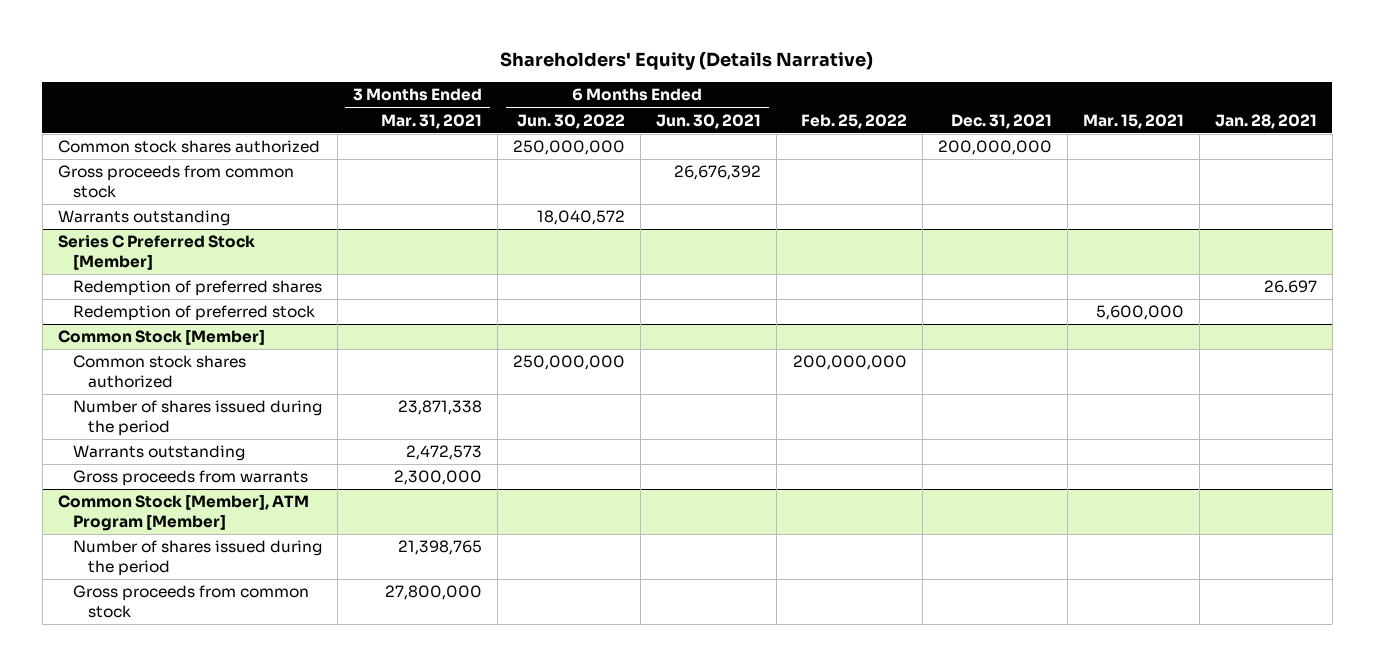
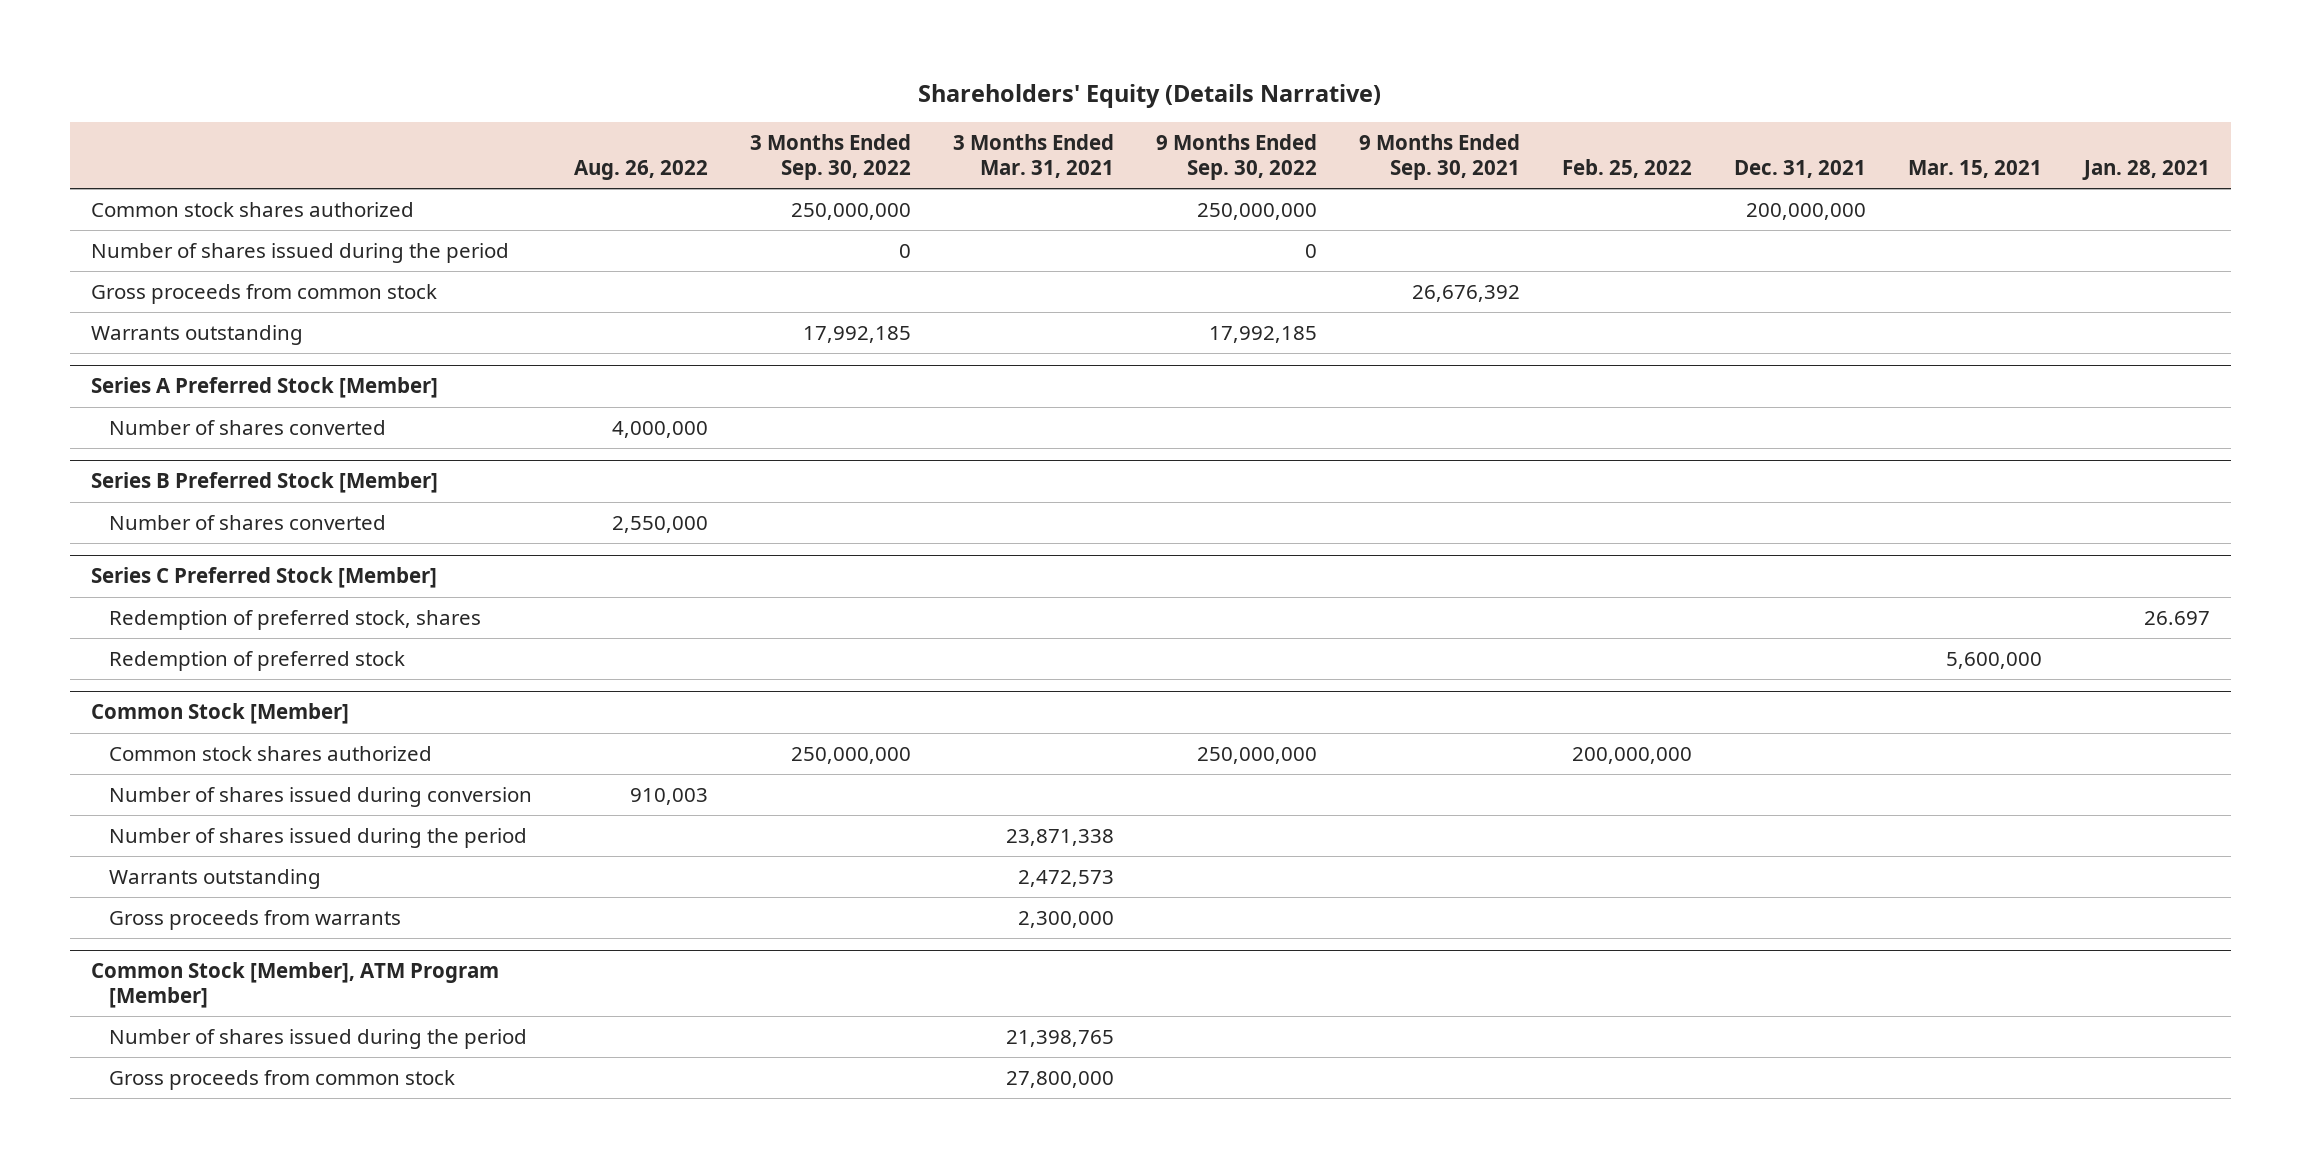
- | 3 Months Ended Mar. 31, 2021 | 6 Months Ended Jun. 30, 2022 | 6 Months Ended Jun. 30, 2021 | Feb. 25, 2022 | Dec. 31, 2021 | Mar. 15, 2021 | Jan. 28, 2021
+ | Aug. 26, 2022 | 3 Months Ended Sep. 30, 2022 | 3 Months Ended Mar. 31, 2021 | 9 Months Ended Sep. 30, 2022 | 9 Months Ended Sep. 30, 2021 | Feb. 25, 2022 | Dec. 31, 2021 | Mar. 15, 2021 | Jan. 28, 2021
+ Number of shares issued during the period | | 0 | | 0 | | | | |
+ Series A Preferred Stock [Member]
+ Number of shares converted | 4,000,000 | | | | | | | |
+ Series B Preferred Stock [Member]
+ Number of shares converted | 2,550,000 | | | | | | | |
@ Series C Preferred Stock [Member]
- Redemption of preferred shares | | | | | | | 26.697
+ Redemption of preferred stock, shares | | | | | | | | | 26.697
@ Common Stock [Member]
+ Number of shares issued during conversion | 910,003 | | | | | | | |

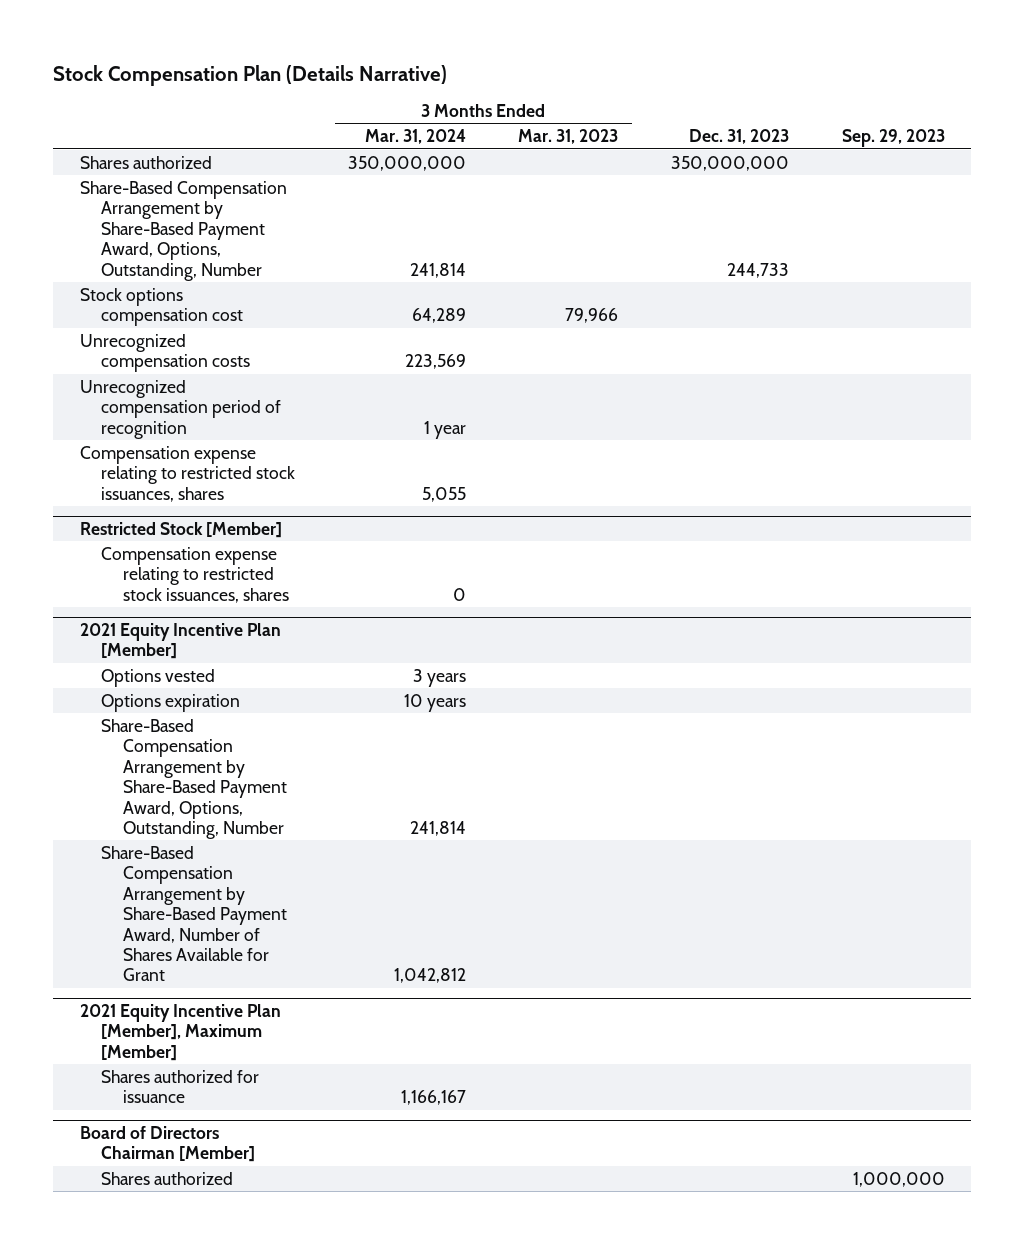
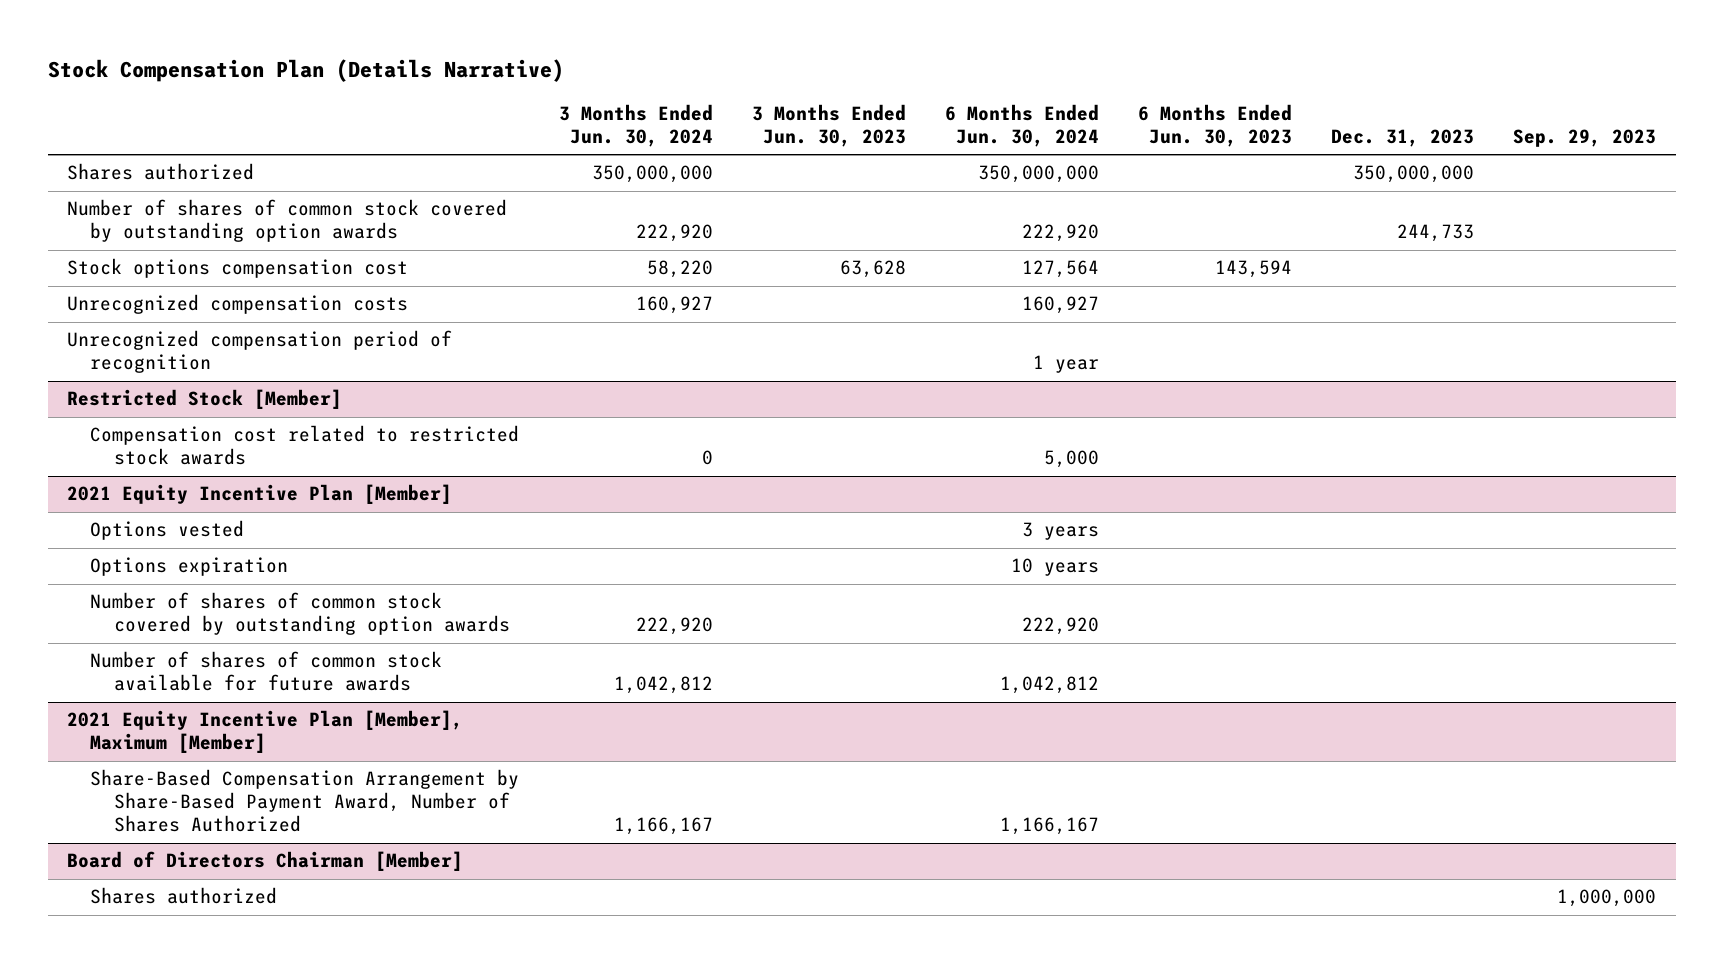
- | 3 Months Ended Mar. 31, 2024 | 3 Months Ended Mar. 31, 2023 | Dec. 31, 2023 | Sep. 29, 2023
+ | 3 Months Ended Jun. 30, 2024 | 3 Months Ended Jun. 30, 2023 | 6 Months Ended Jun. 30, 2024 | 6 Months Ended Jun. 30, 2023 | Dec. 31, 2023 | Sep. 29, 2023
- Share-Based Compensation Arrangement by Share-Based Payment Award, Options, Outstanding, Number | 241,814 | | 244,733 |
+ Number of shares of common stock covered by outstanding option awards | 222,920 | | 222,920 | | 244,733 |
- Compensation expense relating to restricted stock issuances, shares | 5,055 | | |
@ Restricted Stock [Member]
- Compensation expense relating to restricted stock issuances, shares | 0 | | |
+ Compensation cost related to restricted stock awards | 0 | | 5,000 | | |
@ 2021 Equity Incentive Plan [Member]
- Share-Based Compensation Arrangement by Share-Based Payment Award, Options, Outstanding, Number | 241,814 | | |
- Share-Based Compensation Arrangement by Share-Based Payment Award, Number of Shares Available for Grant | 1,042,812 | | |
+ Number of shares of common stock covered by outstanding option awards | 222,920 | | 222,920 | | |
+ Number of shares of common stock available for future awards | 1,042,812 | | 1,042,812 | | |
@ 2021 Equity Incentive Plan [Member], Maximum [Member]
- Shares authorized for issuance | 1,166,167 | | |
+ Share-Based Compensation Arrangement by Share-Based Payment Award, Number of Shares Authorized | 1,166,167 | | 1,166,167 | | |

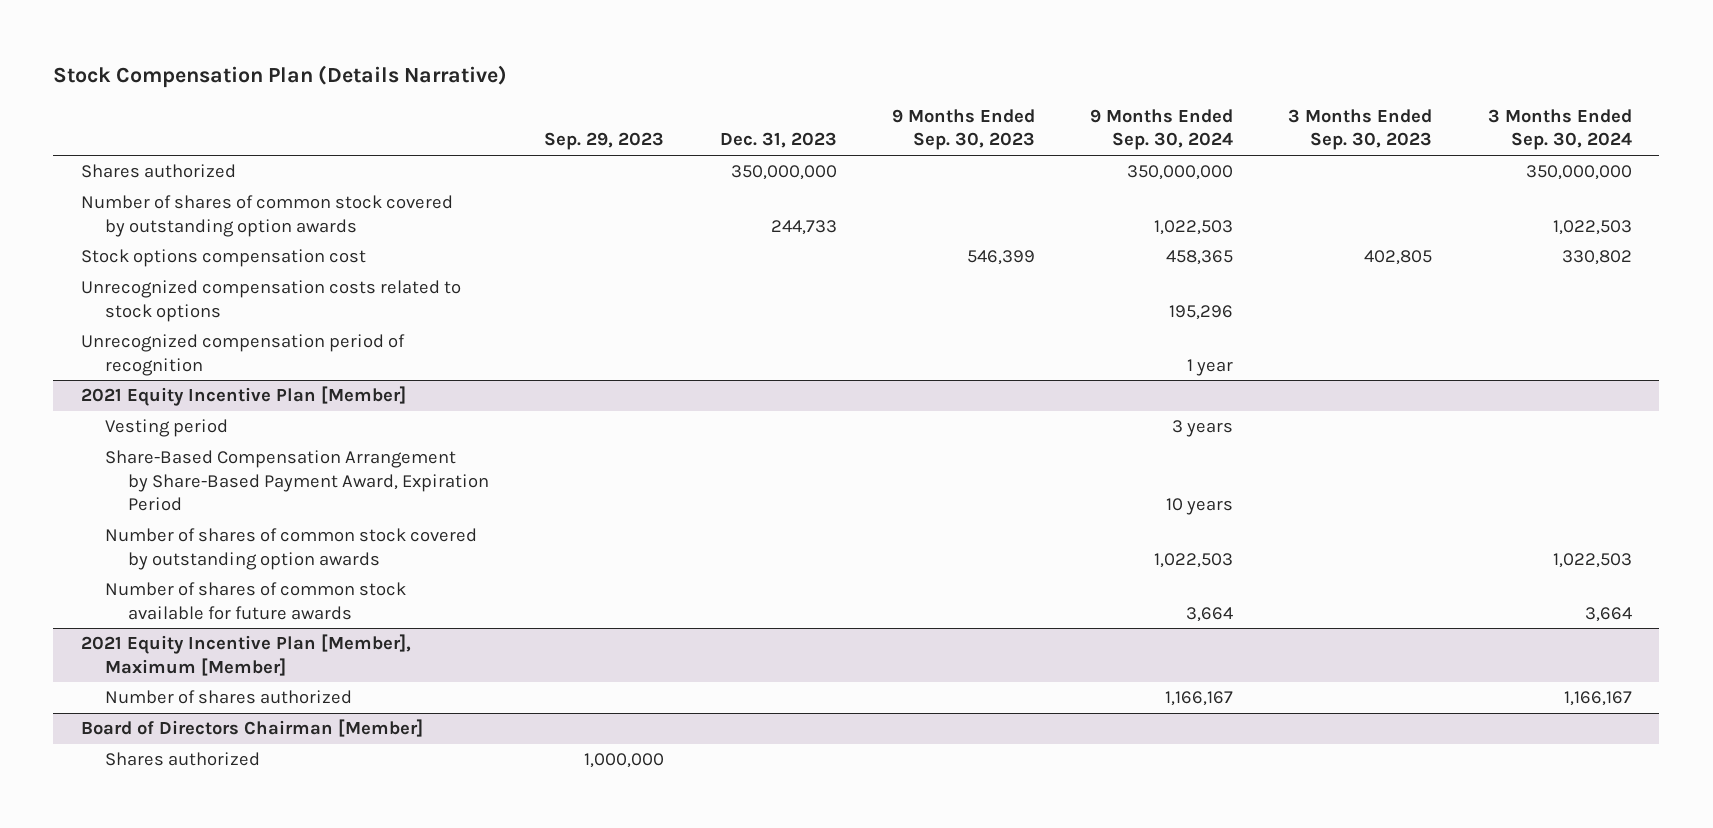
- | 3 Months Ended Jun. 30, 2024 | 3 Months Ended Jun. 30, 2023 | 6 Months Ended Jun. 30, 2024 | 6 Months Ended Jun. 30, 2023 | Dec. 31, 2023 | Sep. 29, 2023
+ | Sep. 29, 2023 | Dec. 31, 2023 | 9 Months Ended Sep. 30, 2023 | 9 Months Ended Sep. 30, 2024 | 3 Months Ended Sep. 30, 2023 | 3 Months Ended Sep. 30, 2024
- Unrecognized compensation costs | 160,927 | | 160,927 | | |
+ Unrecognized compensation costs related to stock options | | | | 195,296 | |
- Restricted Stock [Member]
- Compensation cost related to restricted stock awards | 0 | | 5,000 | | |
@ 2021 Equity Incentive Plan [Member]
- Options vested | | | 3 years | | |
- Options expiration | | | 10 years | | |
+ Vesting period | | | | 3 years | |
+ Share-Based Compensation Arrangement by Share-Based Payment Award, Expiration Period | | | | 10 years | |
@ 2021 Equity Incentive Plan [Member], Maximum [Member]
- Share-Based Compensation Arrangement by Share-Based Payment Award, Number of Shares Authorized | 1,166,167 | | 1,166,167 | | |
+ Number of shares authorized | | | | 1,166,167 | | 1,166,167

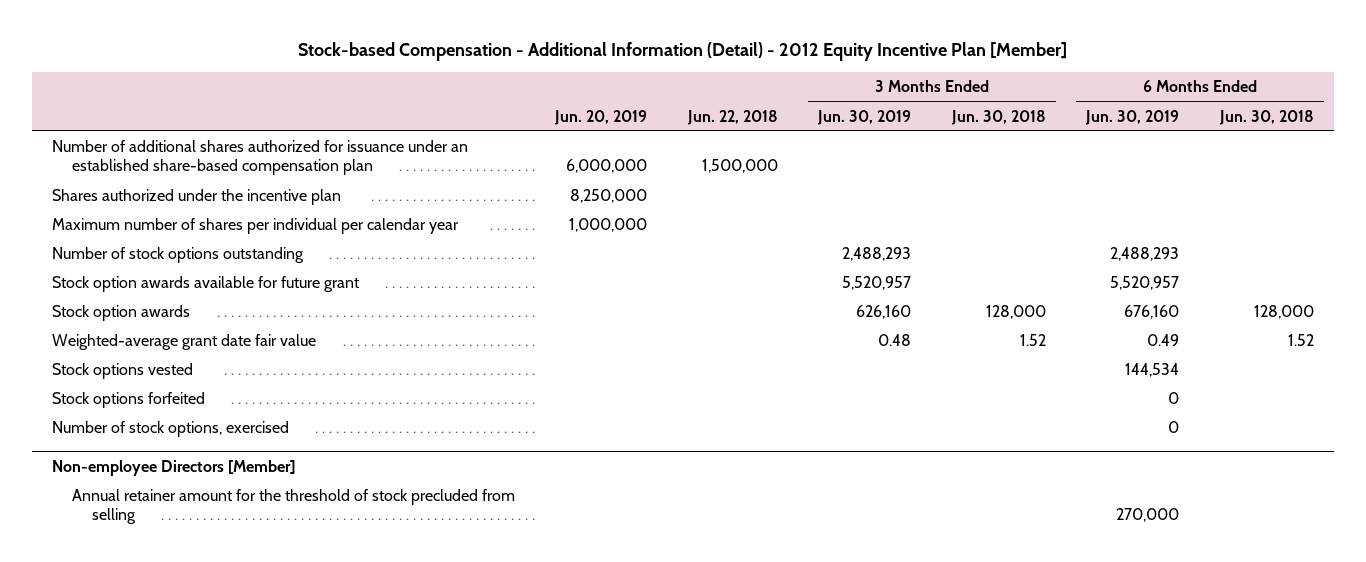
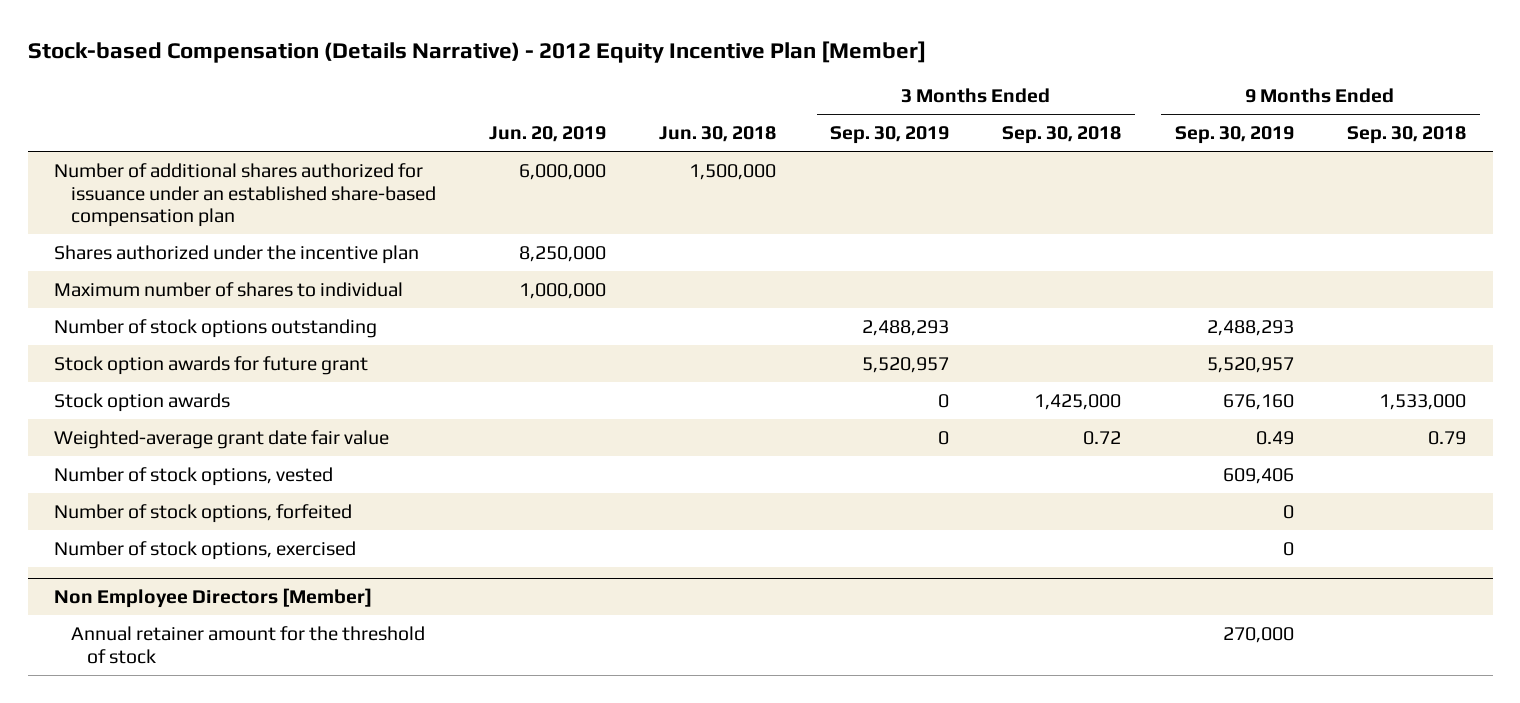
- Stock-based Compensation - Additional Information (Detail) - 2012 Equity Incentive Plan [Member]
+ Stock-based Compensation (Details Narrative) - 2012 Equity Incentive Plan [Member]
- | Jun. 20, 2019 | Jun. 22, 2018 | 3 Months Ended Jun. 30, 2019 | 3 Months Ended Jun. 30, 2018 | 6 Months Ended Jun. 30, 2019 | 6 Months Ended Jun. 30, 2018
+ | Jun. 20, 2019 | Jun. 30, 2018 | 3 Months Ended Sep. 30, 2019 | 3 Months Ended Sep. 30, 2018 | 9 Months Ended Sep. 30, 2019 | 9 Months Ended Sep. 30, 2018
- Maximum number of shares per individual per calendar year | 1,000,000 | | | | |
+ Maximum number of shares to individual | 1,000,000 | | | | |
- Stock option awards available for future grant | | | 5,520,957 | | 5,520,957 |
+ Stock option awards for future grant | | | 5,520,957 | | 5,520,957 |
- Stock options vested | | | | | 144,534 |
- Stock options forfeited | | | | | 0 |
+ Number of stock options, vested | | | | | 609,406 |
+ Number of stock options, forfeited | | | | | 0 |
- Non-employee Directors [Member]
- Annual retainer amount for the threshold of stock precluded from selling | | | | | 270,000 |
+ Non Employee Directors [Member]
+ Annual retainer amount for the threshold of stock | | | | | 270,000 |

